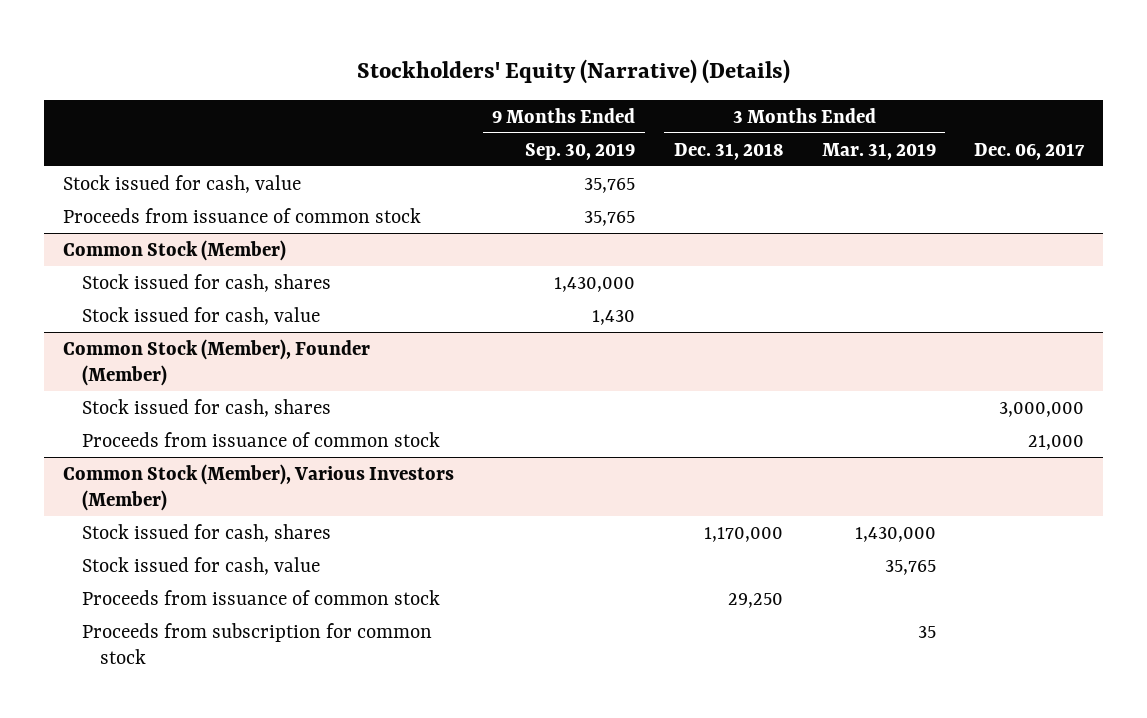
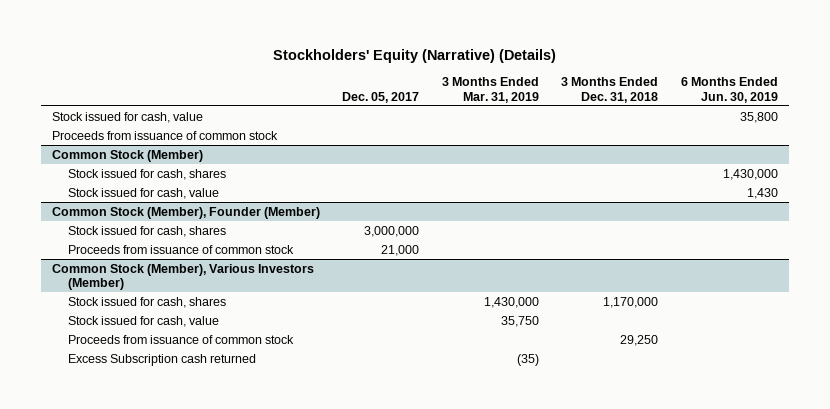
- | 9 Months Ended Sep. 30, 2019 | 3 Months Ended Dec. 31, 2018 | 3 Months Ended Mar. 31, 2019 | Dec. 06, 2017
+ | Dec. 05, 2017 | 3 Months Ended Mar. 31, 2019 | 3 Months Ended Dec. 31, 2018 | 6 Months Ended Jun. 30, 2019
@ Common Stock (Member), Various Investors (Member)
- Stock issued for cash, value | | | 35,765 |
+ Stock issued for cash, value | | 35,750 | |
- Proceeds from subscription for common stock | | | 35 |
+ Excess Subscription cash returned | | (35) | |

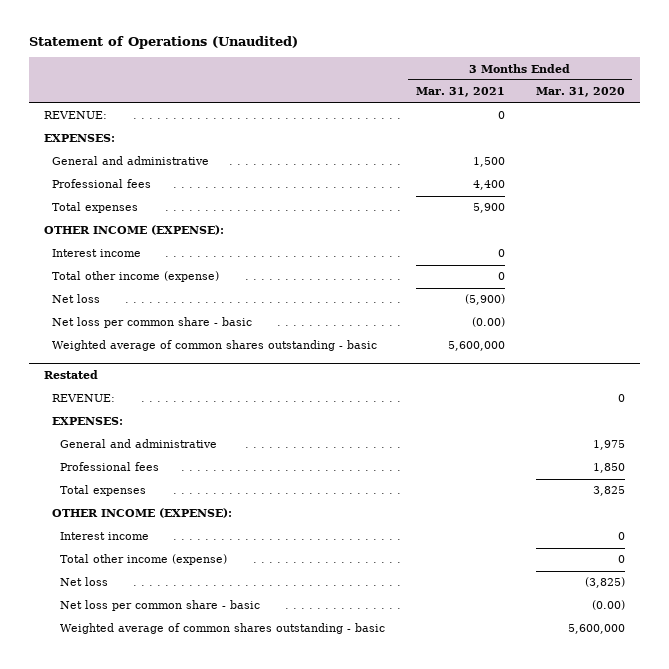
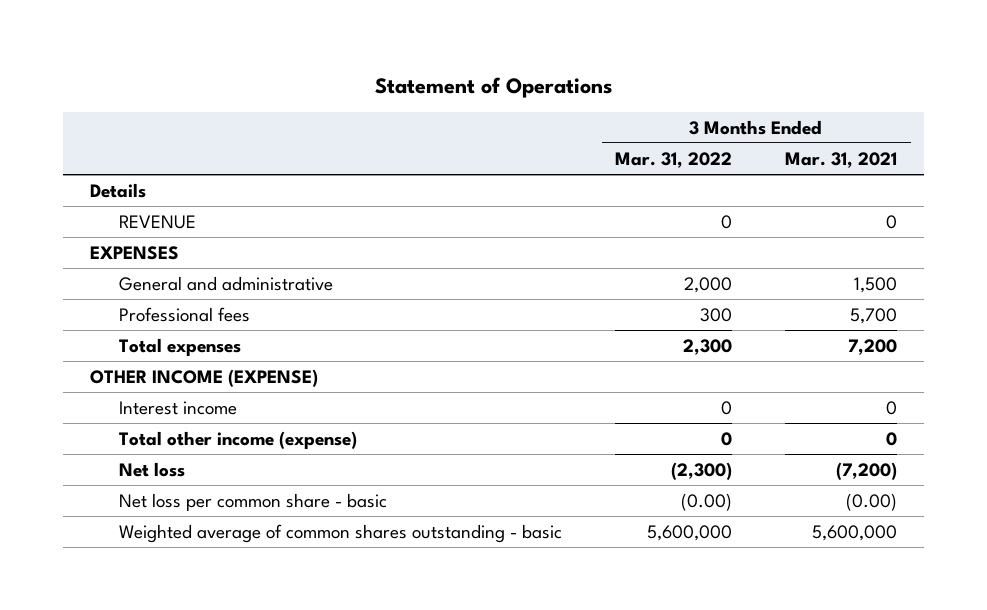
- Statement of Operations (Unaudited)
+ Statement of Operations
- | 3 Months Ended Mar. 31, 2021 | 3 Months Ended Mar. 31, 2020
+ | 3 Months Ended Mar. 31, 2022 | 3 Months Ended Mar. 31, 2021
- REVENUE: | 0 |
- EXPENSES:
+ Details
+ REVENUE | 0 | 0
+ EXPENSES
- Professional fees | 4,400 |
- Total expenses | 5,900 |
- OTHER INCOME (EXPENSE):
+ Professional fees | 300 | 5,700
+ Total expenses | 2,300 | 7,200
+ OTHER INCOME (EXPENSE)
- Net loss | (5,900) |
+ Net loss | (2,300) | (7,200)
- Restated
- REVENUE: | | 0
- EXPENSES:
- General and administrative | | 1,975
- Professional fees | | 1,850
- Total expenses | | 3,825
- OTHER INCOME (EXPENSE):
- Interest income | | 0
- Total other income (expense) | | 0
- Net loss | | (3,825)
- Net loss per common share - basic | | (0.00)
- Weighted average of common shares outstanding - basic | | 5,600,000

